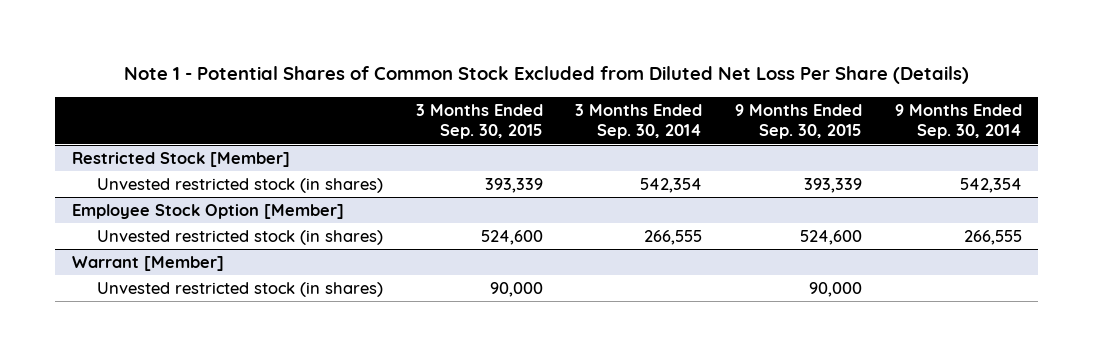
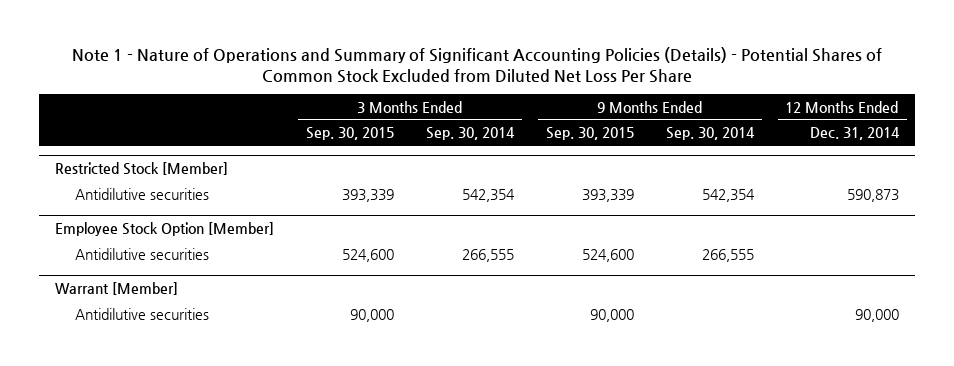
- Note 1 - Potential Shares of Common Stock Excluded from Diluted Net Loss Per Share (Details)
+ Note 1 - Nature of Operations and Summary of Significant Accounting Policies (Details) - Potential Shares of Common Stock Excluded from Diluted Net Loss Per Share
- | 3 Months Ended Sep. 30, 2015 | 3 Months Ended Sep. 30, 2014 | 9 Months Ended Sep. 30, 2015 | 9 Months Ended Sep. 30, 2014
+ | 3 Months Ended Sep. 30, 2015 | 3 Months Ended Sep. 30, 2014 | 9 Months Ended Sep. 30, 2015 | 9 Months Ended Sep. 30, 2014 | 12 Months Ended Dec. 31, 2014
@ Restricted Stock [Member]
- Unvested restricted stock (in shares) | 393,339 | 542,354 | 393,339 | 542,354
+ Antidilutive securities | 393,339 | 542,354 | 393,339 | 542,354 | 590,873
@ Employee Stock Option [Member]
- Unvested restricted stock (in shares) | 524,600 | 266,555 | 524,600 | 266,555
+ Antidilutive securities | 524,600 | 266,555 | 524,600 | 266,555 |
@ Warrant [Member]
- Unvested restricted stock (in shares) | 90,000 | | 90,000 |
+ Antidilutive securities | 90,000 | | 90,000 | | 90,000

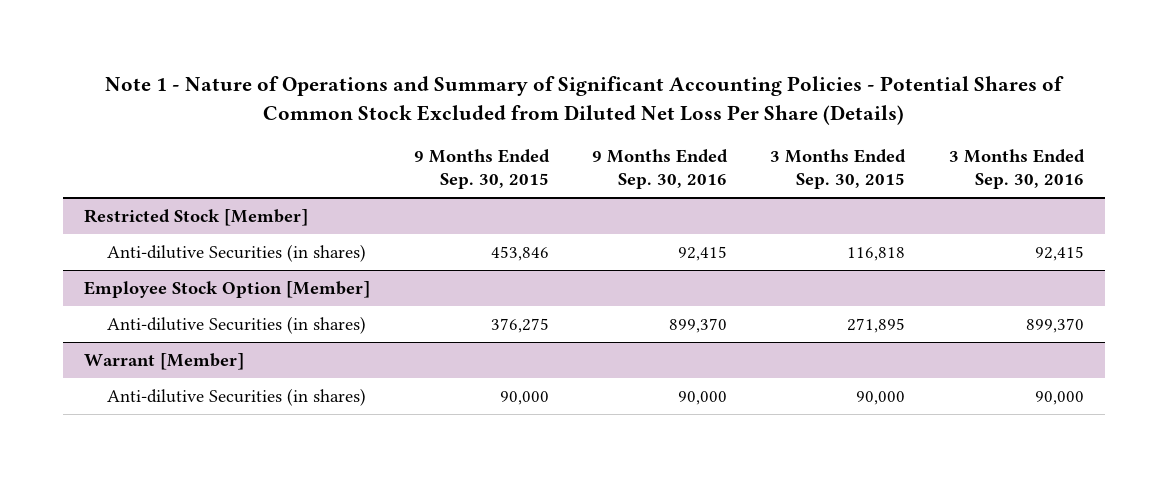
- Note 1 - Nature of Operations and Summary of Significant Accounting Policies (Details) - Potential Shares of Common Stock Excluded from Diluted Net Loss Per Share
+ Note 1 - Nature of Operations and Summary of Significant Accounting Policies - Potential Shares of Common Stock Excluded from Diluted Net Loss Per Share (Details)
- | 3 Months Ended Sep. 30, 2015 | 3 Months Ended Sep. 30, 2014 | 9 Months Ended Sep. 30, 2015 | 9 Months Ended Sep. 30, 2014 | 12 Months Ended Dec. 31, 2014
+ | 9 Months Ended Sep. 30, 2015 | 9 Months Ended Sep. 30, 2016 | 3 Months Ended Sep. 30, 2015 | 3 Months Ended Sep. 30, 2016
@ Restricted Stock [Member]
- Antidilutive securities | 393,339 | 542,354 | 393,339 | 542,354 | 590,873
+ Anti-dilutive Securities (in shares) | 453,846 | 92,415 | 116,818 | 92,415
@ Employee Stock Option [Member]
- Antidilutive securities | 524,600 | 266,555 | 524,600 | 266,555 |
+ Anti-dilutive Securities (in shares) | 376,275 | 899,370 | 271,895 | 899,370
@ Warrant [Member]
- Antidilutive securities | 90,000 | | 90,000 | | 90,000
+ Anti-dilutive Securities (in shares) | 90,000 | 90,000 | 90,000 | 90,000

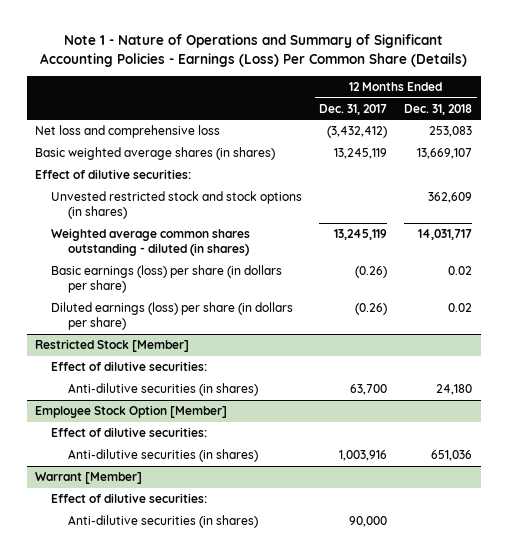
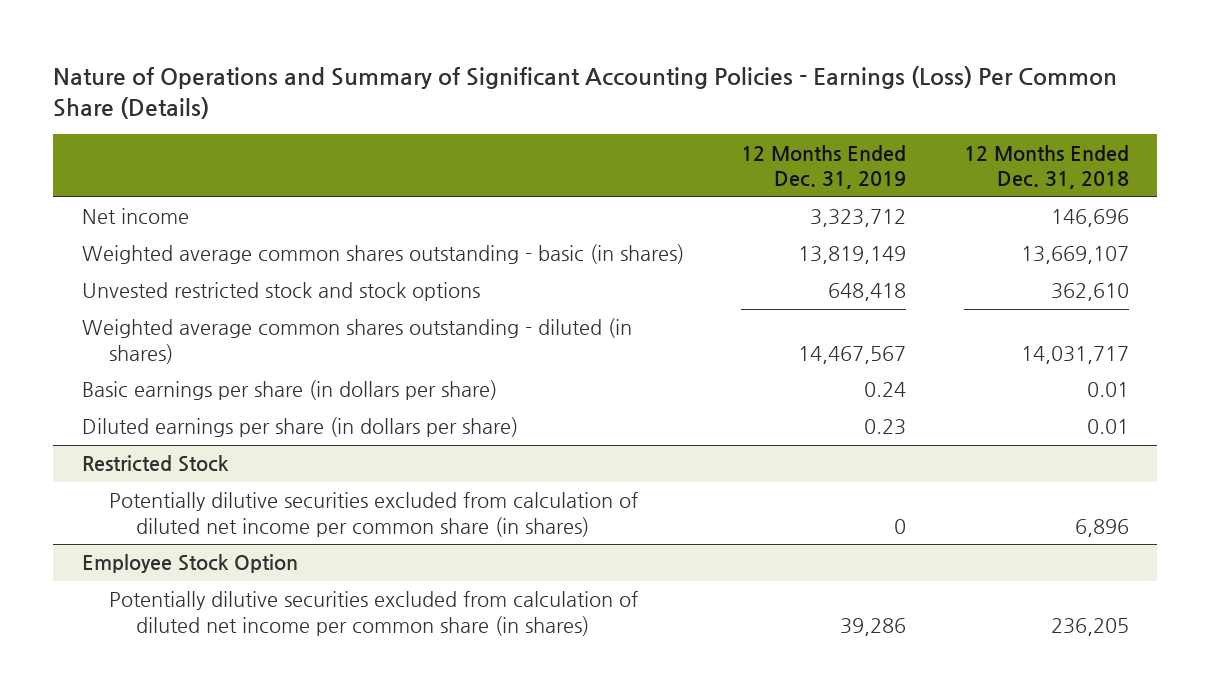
- Note 1 - Nature of Operations and Summary of Significant Accounting Policies - Earnings (Loss) Per Common Share (Details)
+ Nature of Operations and Summary of Significant Accounting Policies - Earnings (Loss) Per Common Share (Details)
- | 12 Months Ended Dec. 31, 2017 | 12 Months Ended Dec. 31, 2018
+ | 12 Months Ended Dec. 31, 2019 | 12 Months Ended Dec. 31, 2018
- Net loss and comprehensive loss | (3,432,412) | 253,083
- Basic weighted average shares (in shares) | 13,245,119 | 13,669,107
- Effect of dilutive securities:
- Unvested restricted stock and stock options (in shares) | | 362,609
+ Net income | 3,323,712 | 146,696
+ Weighted average common shares outstanding - basic (in shares) | 13,819,149 | 13,669,107
+ Unvested restricted stock and stock options | 648,418 | 362,610
- Basic earnings (loss) per share (in dollars per share) | (0.26) | 0.02
- Diluted earnings (loss) per share (in dollars per share) | (0.26) | 0.02
- Restricted Stock [Member]
- Effect of dilutive securities:
- Anti-dilutive securities (in shares) | 63,700 | 24,180
- Employee Stock Option [Member]
- Effect of dilutive securities:
- Anti-dilutive securities (in shares) | 1,003,916 | 651,036
- Warrant [Member]
- Effect of dilutive securities:
- Anti-dilutive securities (in shares) | 90,000 |
+ Basic earnings per share (in dollars per share) | 0.24 | 0.01
+ Diluted earnings per share (in dollars per share) | 0.23 | 0.01
+ Restricted Stock
+ Potentially dilutive securities excluded from calculation of diluted net income per common share (in shares) | 0 | 6,896
+ Employee Stock Option
+ Potentially dilutive securities excluded from calculation of diluted net income per common share (in shares) | 39,286 | 236,205

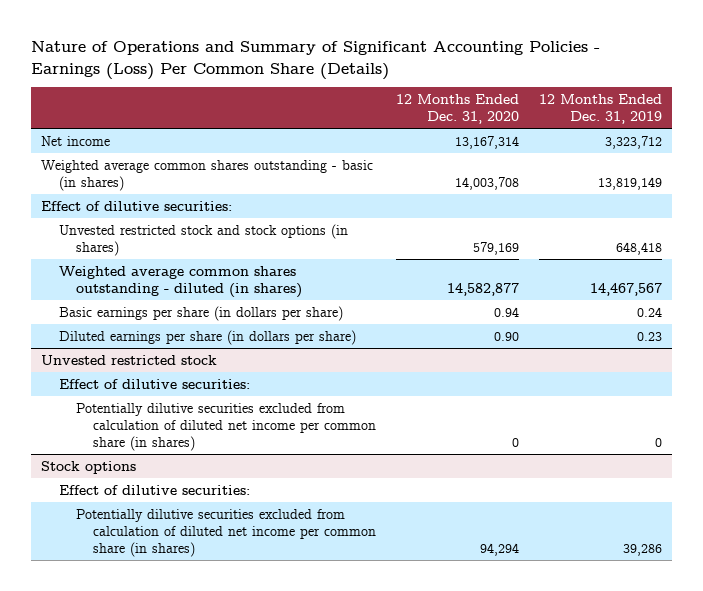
- | 12 Months Ended Dec. 31, 2019 | 12 Months Ended Dec. 31, 2018
+ | 12 Months Ended Dec. 31, 2020 | 12 Months Ended Dec. 31, 2019
- Unvested restricted stock and stock options | 648,418 | 362,610
+ Effect of dilutive securities:
+ Unvested restricted stock and stock options (in shares) | 579,169 | 648,418
- Restricted Stock
+ Unvested restricted stock
+ Effect of dilutive securities:
- Employee Stock Option
+ Stock options
+ Effect of dilutive securities:

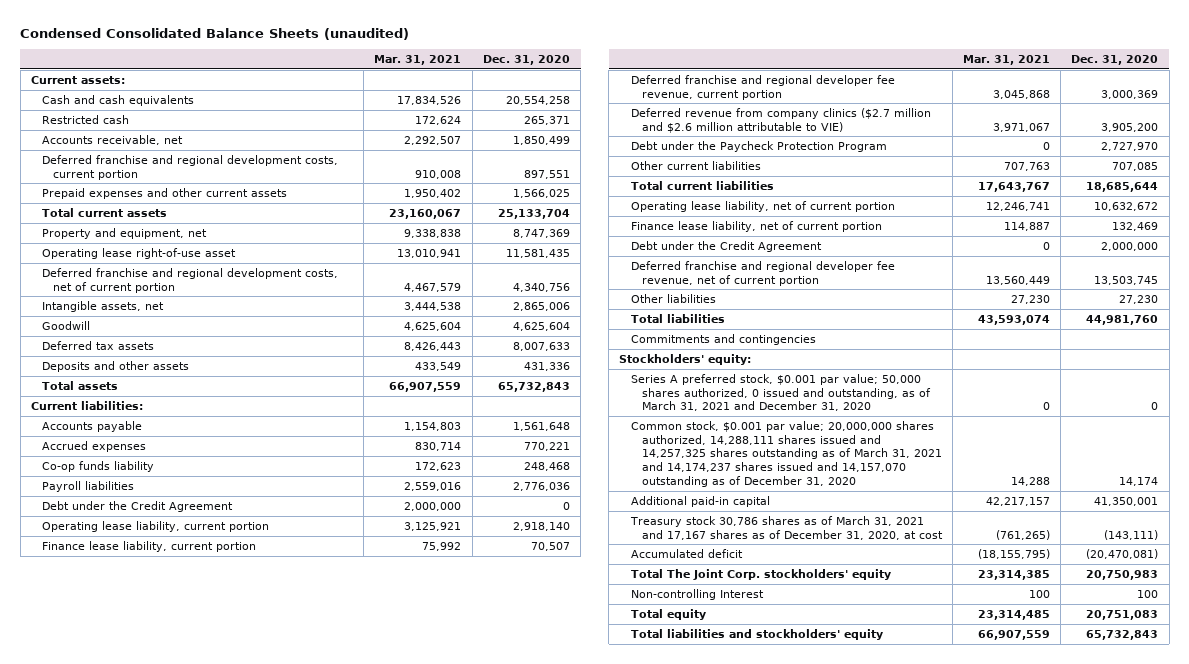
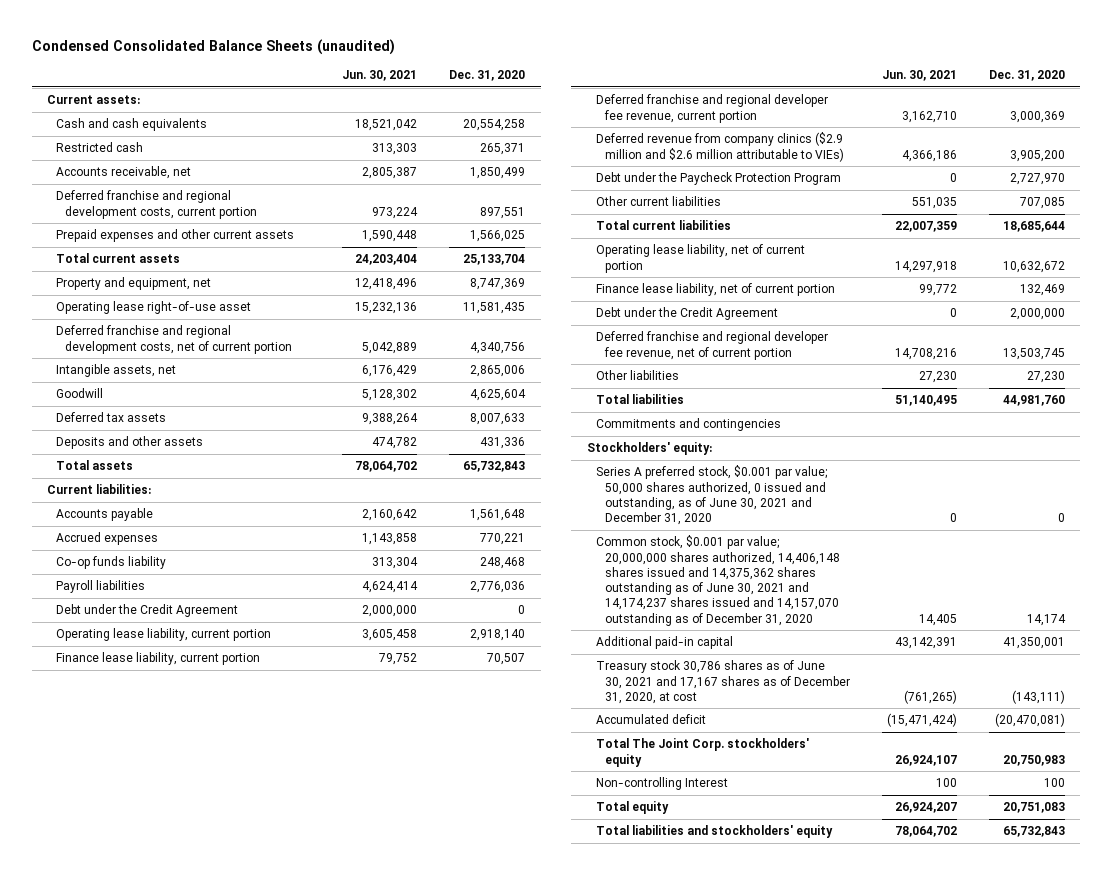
- | Mar. 31, 2021 | Dec. 31, 2020
+ | Jun. 30, 2021 | Dec. 31, 2020
- Deferred revenue from company clinics ($2.7 million and $2.6 million attributable to VIE) | 3,971,067 | 3,905,200
+ Deferred revenue from company clinics ($2.9 million and $2.6 million attributable to VIEs) | 4,366,186 | 3,905,200
- Series A preferred stock, $0.001 par value; 50,000 shares authorized, 0 issued and outstanding, as of March 31, 2021 and December 31, 2020 | 0 | 0
- Common stock, $0.001 par value; 20,000,000 shares authorized, 14,288,111 shares issued and 14,257,325 shares outstanding as of March 31, 2021 and 14,174,237 shares issued and 14,157,070 outstanding as of December 31, 2020 | 14,288 | 14,174
+ Series A preferred stock, $0.001 par value; 50,000 shares authorized, 0 issued and outstanding, as of June 30, 2021 and December 31, 2020 | 0 | 0
+ Common stock, $0.001 par value; 20,000,000 shares authorized, 14,406,148 shares issued and 14,375,362 shares outstanding as of June 30, 2021 and 14,174,237 shares issued and 14,157,070 outstanding as of December 31, 2020 | 14,405 | 14,174
- Treasury stock 30,786 shares as of March 31, 2021 and 17,167 shares as of December 31, 2020, at cost | (761,265) | (143,111)
+ Treasury stock 30,786 shares as of June 30, 2021 and 17,167 shares as of December 31, 2020, at cost | (761,265) | (143,111)

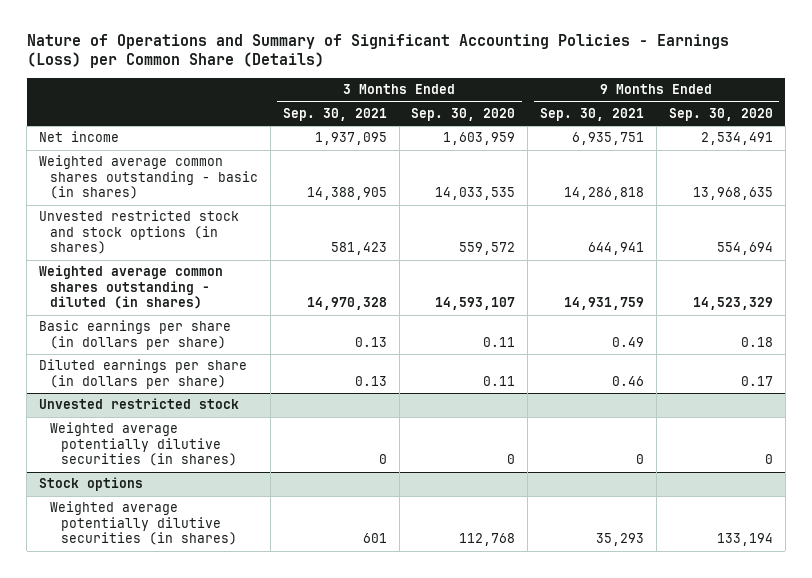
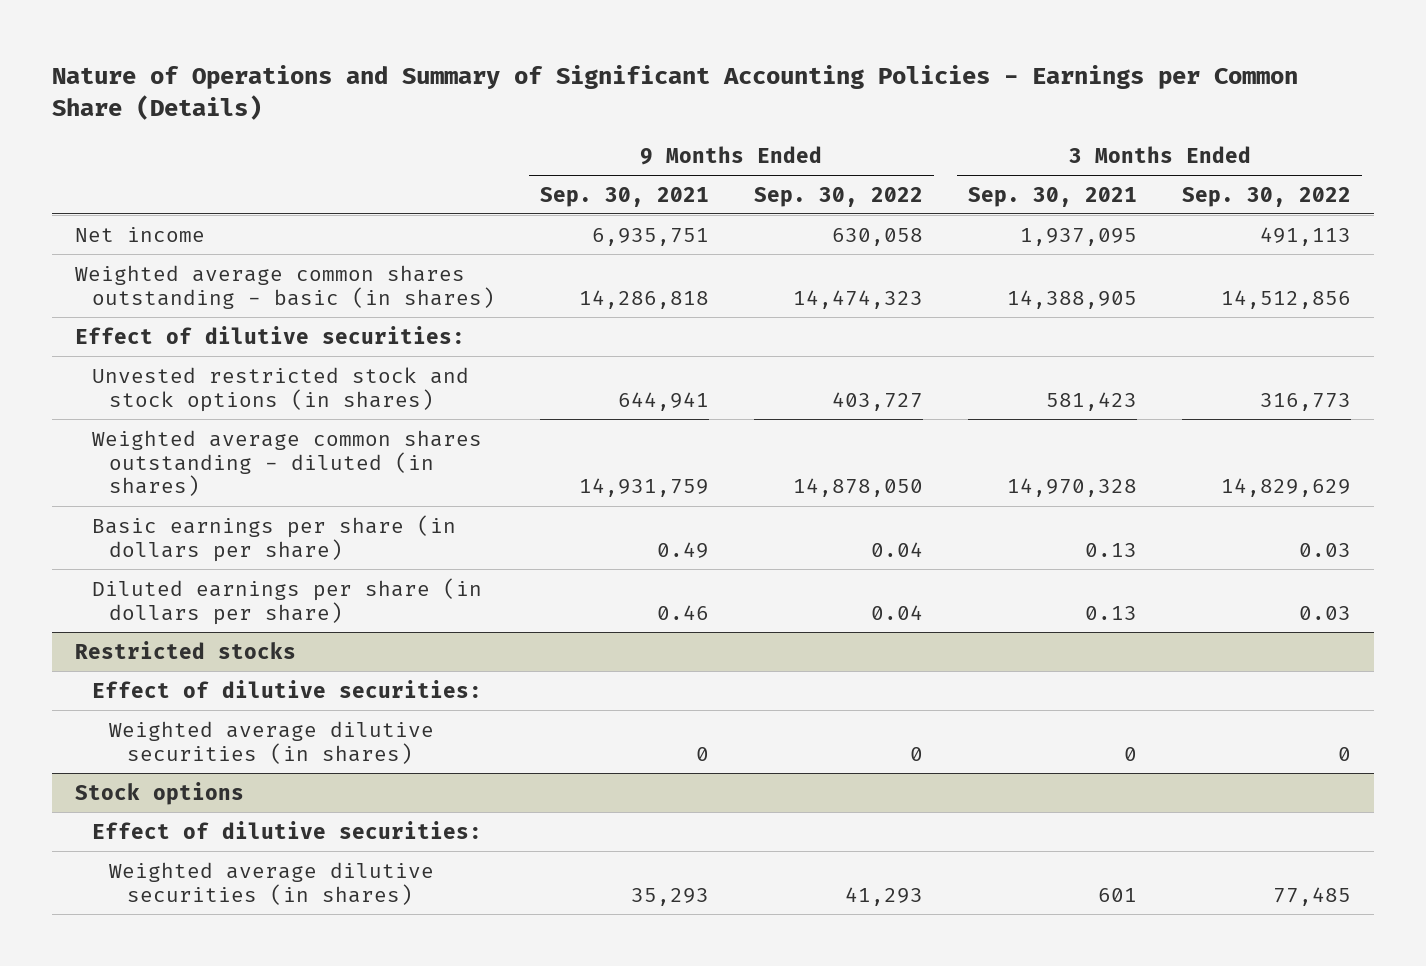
- Nature of Operations and Summary of Significant Accounting Policies - Earnings (Loss) per Common Share (Details)
+ Nature of Operations and Summary of Significant Accounting Policies - Earnings per Common Share (Details)
- | 3 Months Ended Sep. 30, 2021 | 3 Months Ended Sep. 30, 2020 | 9 Months Ended Sep. 30, 2021 | 9 Months Ended Sep. 30, 2020
+ | 9 Months Ended Sep. 30, 2021 | 9 Months Ended Sep. 30, 2022 | 3 Months Ended Sep. 30, 2021 | 3 Months Ended Sep. 30, 2022
+ Effect of dilutive securities:
- Unvested restricted stock
- Weighted average potentially dilutive securities (in shares) | 0 | 0 | 0 | 0
+ Restricted stocks
+ Effect of dilutive securities:
+ Weighted average dilutive securities (in shares) | 0 | 0 | 0 | 0
@ Stock options
- Weighted average potentially dilutive securities (in shares) | 601 | 112,768 | 35,293 | 133,194
+ Effect of dilutive securities:
+ Weighted average dilutive securities (in shares) | 35,293 | 41,293 | 601 | 77,485

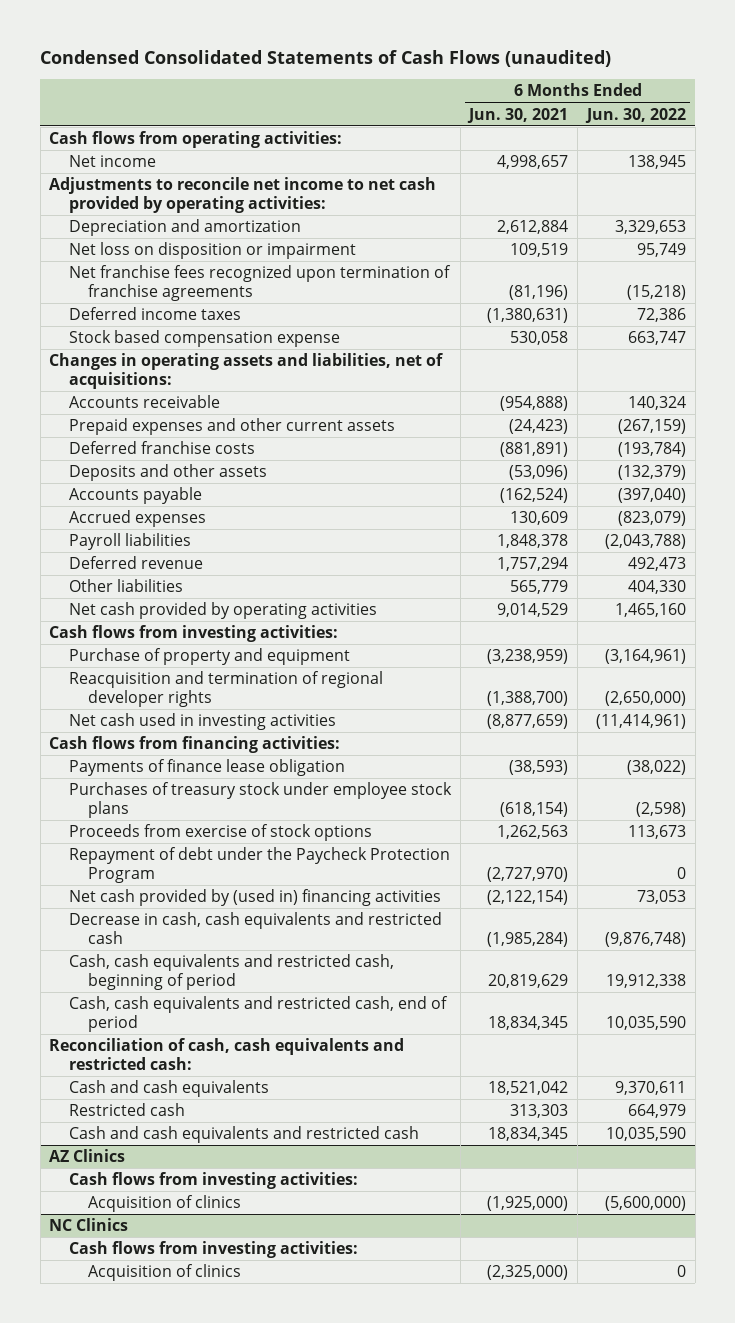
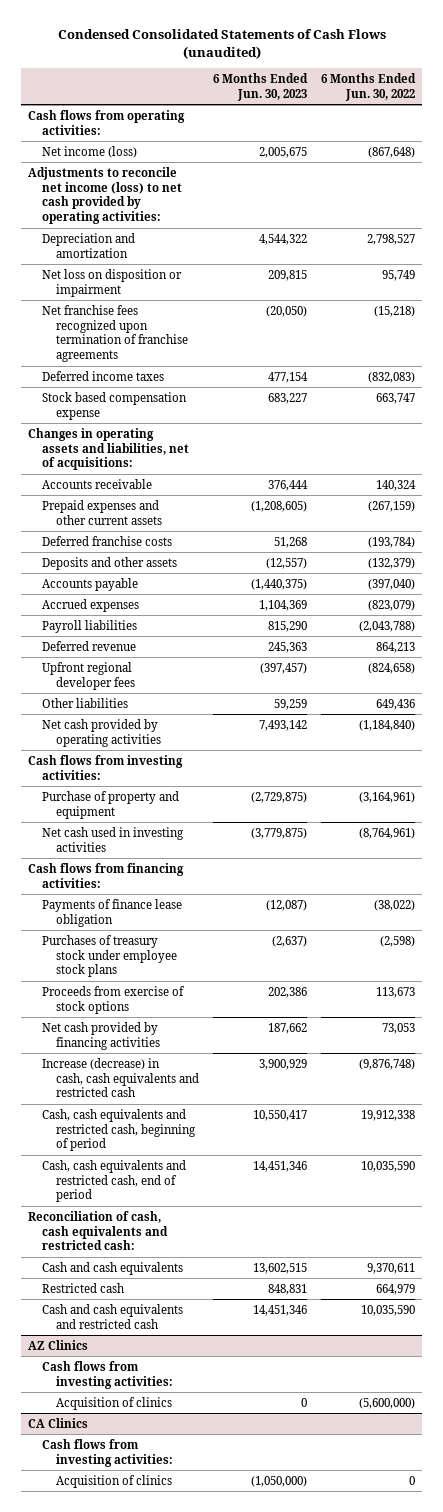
- | 6 Months Ended Jun. 30, 2021 | 6 Months Ended Jun. 30, 2022
+ | 6 Months Ended Jun. 30, 2023 | 6 Months Ended Jun. 30, 2022
- Net income | 4,998,657 | 138,945
- Adjustments to reconcile net income to net cash provided by operating activities:
- Depreciation and amortization | 2,612,884 | 3,329,653
+ Net income (loss) | 2,005,675 | (867,648)
+ Adjustments to reconcile net income (loss) to net cash provided by operating activities:
+ Depreciation and amortization | 4,544,322 | 2,798,527
- Deferred income taxes | (1,380,631) | 72,386
+ Deferred income taxes | 477,154 | (832,083)
- Deferred revenue | 1,757,294 | 492,473
- Other liabilities | 565,779 | 404,330
- Net cash provided by operating activities | 9,014,529 | 1,465,160
+ Deferred revenue | 245,363 | 864,213
+ Upfront regional developer fees | (397,457) | (824,658)
+ Other liabilities | 59,259 | 649,436
+ Net cash provided by operating activities | 7,493,142 | (1,184,840)
- Reacquisition and termination of regional developer rights | (1,388,700) | (2,650,000)
- Net cash used in investing activities | (8,877,659) | (11,414,961)
+ Net cash used in investing activities | (3,779,875) | (8,764,961)
- Repayment of debt under the Paycheck Protection Program | (2,727,970) | 0
- Net cash provided by (used in) financing activities | (2,122,154) | 73,053
- Decrease in cash, cash equivalents and restricted cash | (1,985,284) | (9,876,748)
+ Net cash provided by financing activities | 187,662 | 73,053
+ Increase (decrease) in cash, cash equivalents and restricted cash | 3,900,929 | (9,876,748)
- NC Clinics
+ CA Clinics

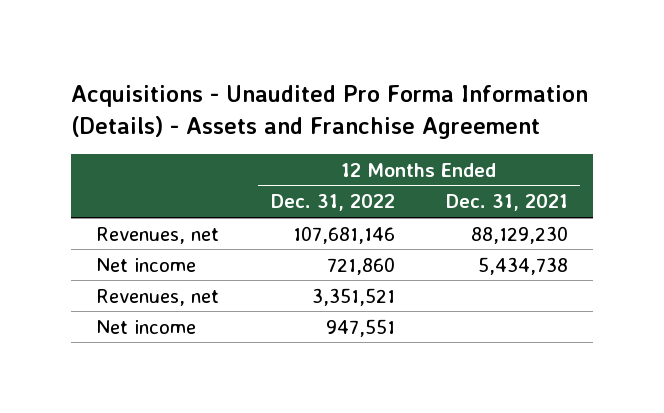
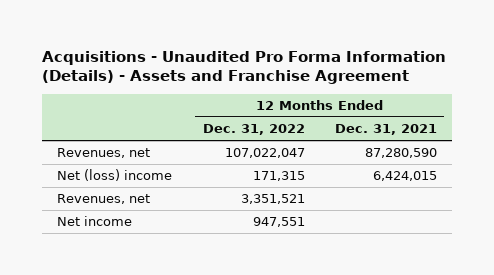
- Revenues, net | 107,681,146 | 88,129,230
- Net income | 721,860 | 5,434,738
+ Revenues, net | 107,022,047 | 87,280,590
+ Net (loss) income | 171,315 | 6,424,015

